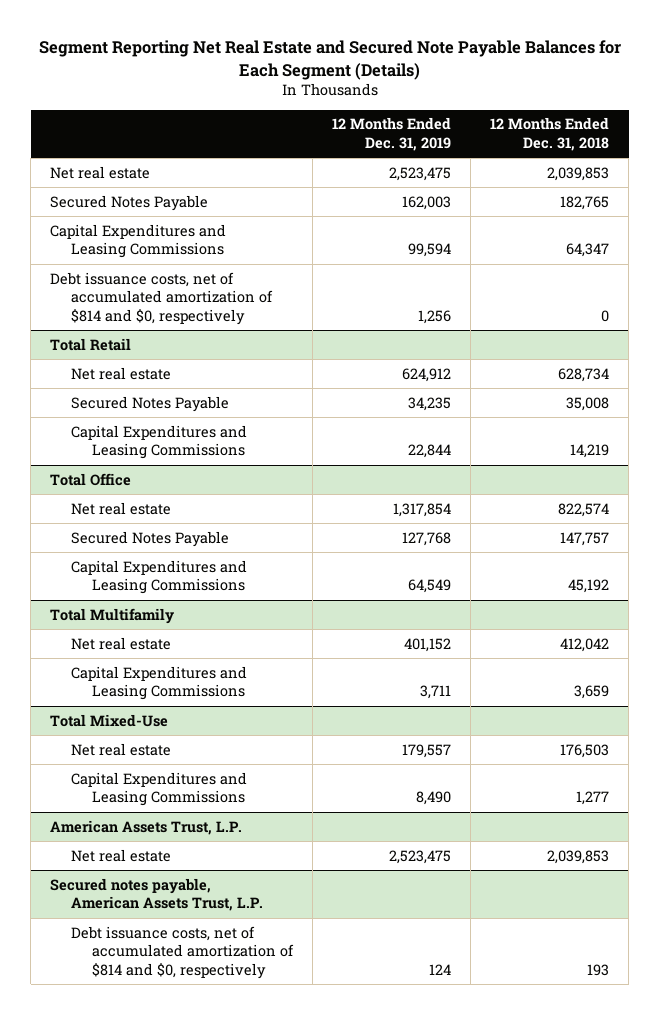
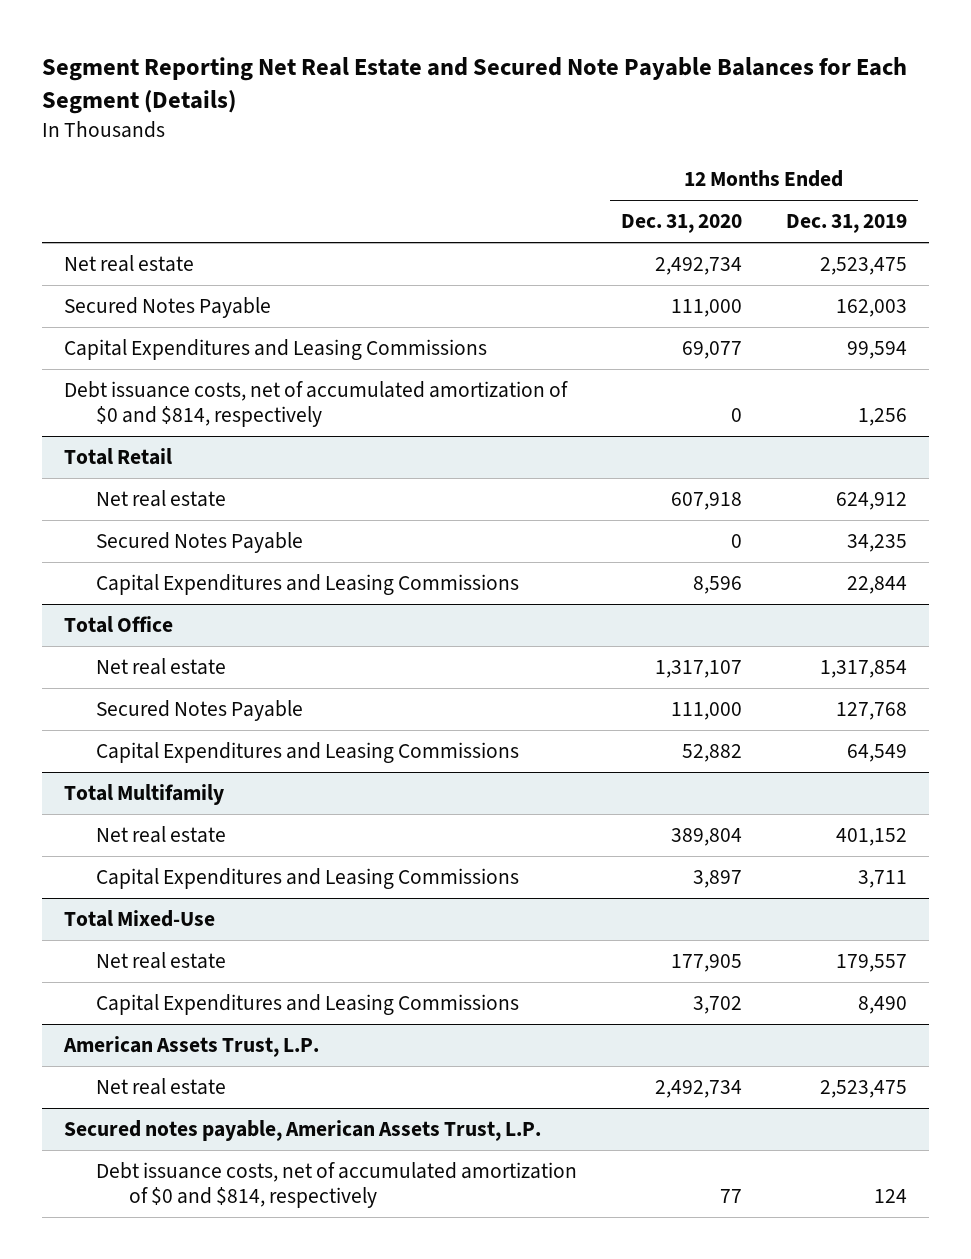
- | 12 Months Ended Dec. 31, 2019 | 12 Months Ended Dec. 31, 2018
+ | 12 Months Ended Dec. 31, 2020 | 12 Months Ended Dec. 31, 2019
- Debt issuance costs, net of accumulated amortization of $814 and $0, respectively | 1,256 | 0
+ Debt issuance costs, net of accumulated amortization of $0 and $814, respectively | 0 | 1,256
@ Secured notes payable, American Assets Trust, L.P.
- Debt issuance costs, net of accumulated amortization of $814 and $0, respectively | 124 | 193
+ Debt issuance costs, net of accumulated amortization of $0 and $814, respectively | 77 | 124

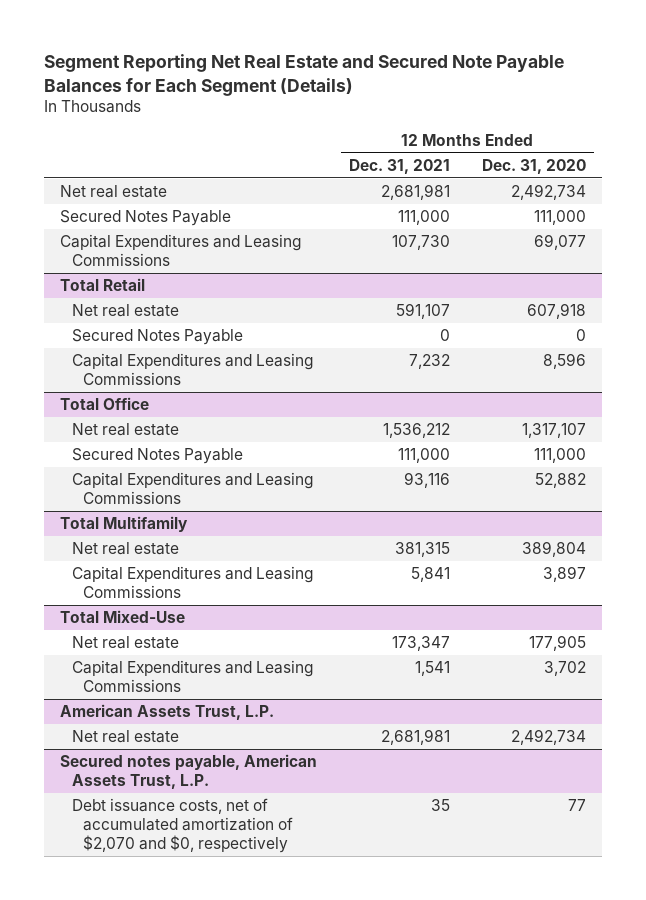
- | 12 Months Ended Dec. 31, 2020 | 12 Months Ended Dec. 31, 2019
+ | 12 Months Ended Dec. 31, 2021 | 12 Months Ended Dec. 31, 2020
- Debt issuance costs, net of accumulated amortization of $0 and $814, respectively | 0 | 1,256
@ Secured notes payable, American Assets Trust, L.P.
- Debt issuance costs, net of accumulated amortization of $0 and $814, respectively | 77 | 124
+ Debt issuance costs, net of accumulated amortization of $2,070 and $0, respectively | 35 | 77

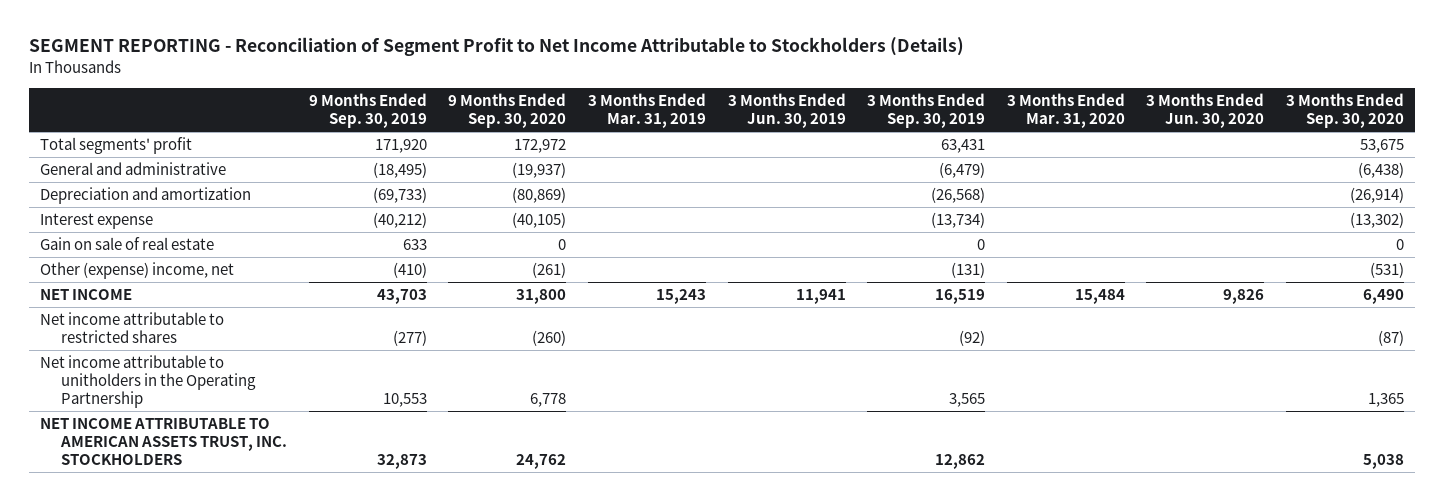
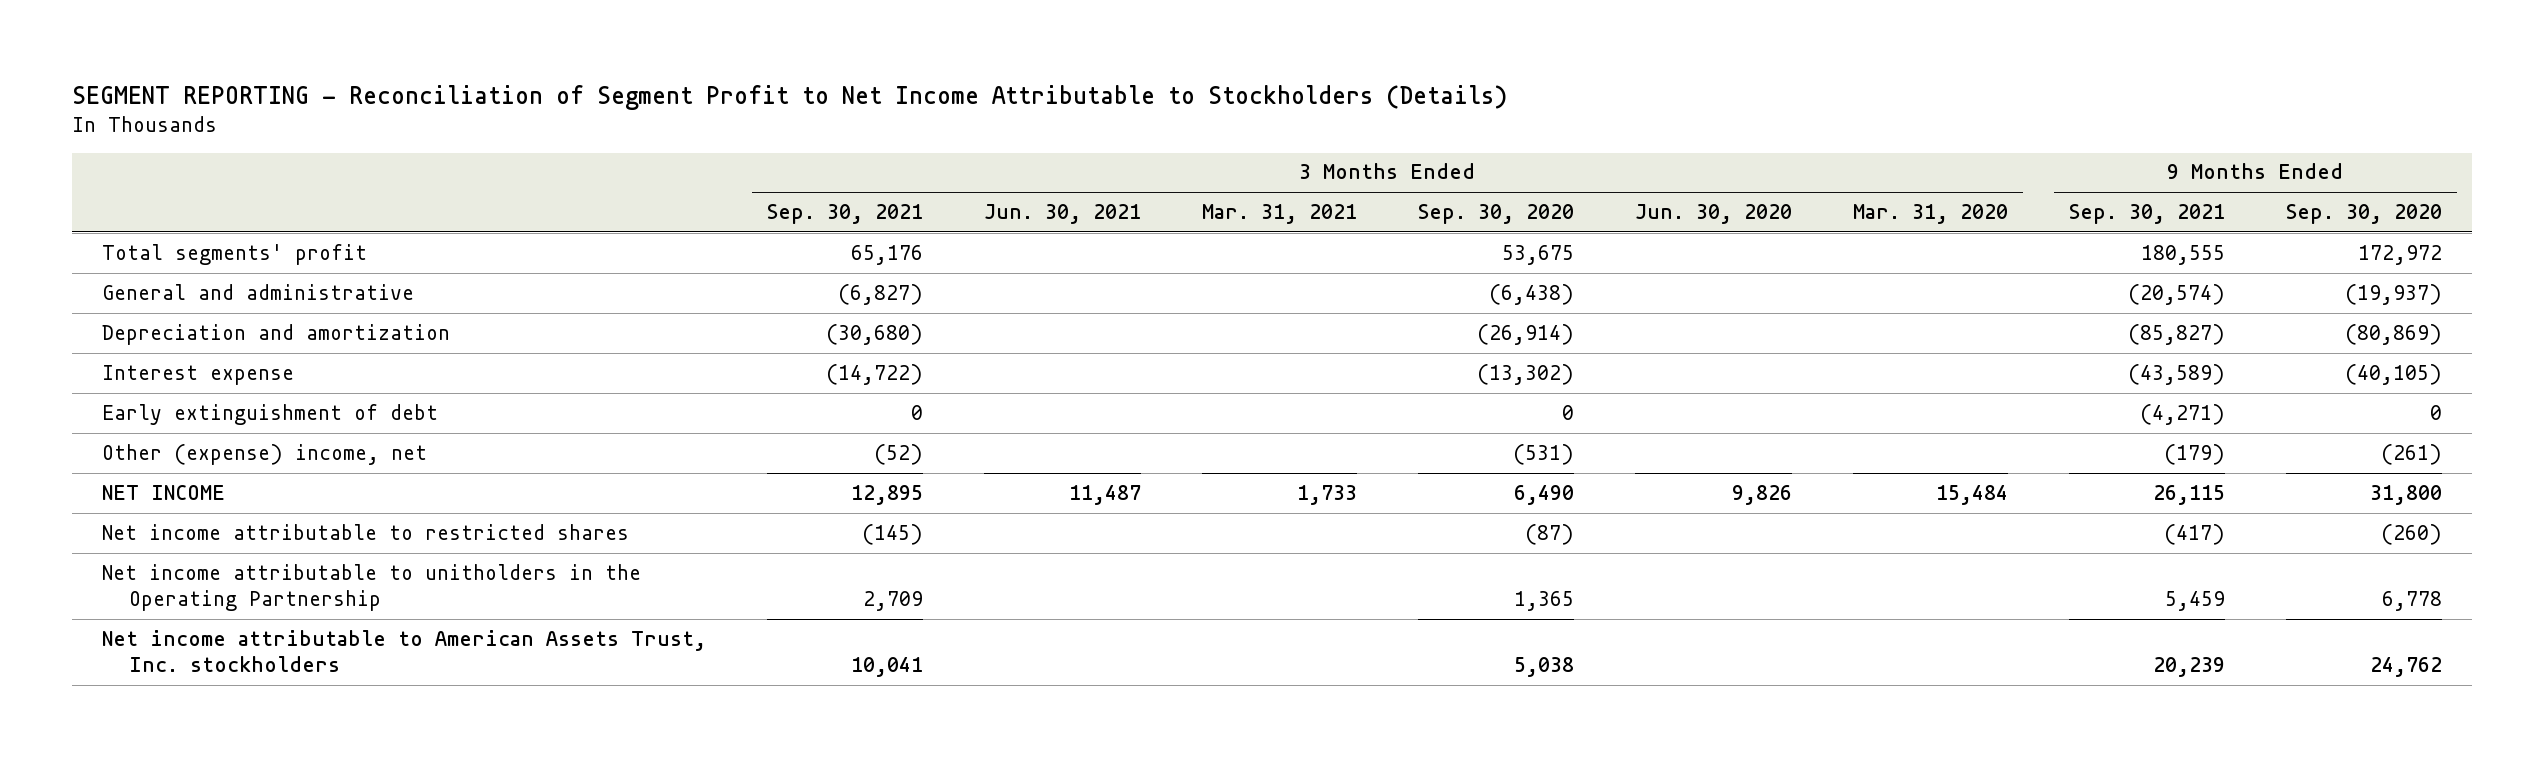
- | 9 Months Ended Sep. 30, 2019 | 9 Months Ended Sep. 30, 2020 | 3 Months Ended Mar. 31, 2019 | 3 Months Ended Jun. 30, 2019 | 3 Months Ended Sep. 30, 2019 | 3 Months Ended Mar. 31, 2020 | 3 Months Ended Jun. 30, 2020 | 3 Months Ended Sep. 30, 2020
+ | 3 Months Ended Sep. 30, 2021 | 3 Months Ended Jun. 30, 2021 | 3 Months Ended Mar. 31, 2021 | 3 Months Ended Sep. 30, 2020 | 3 Months Ended Jun. 30, 2020 | 3 Months Ended Mar. 31, 2020 | 9 Months Ended Sep. 30, 2021 | 9 Months Ended Sep. 30, 2020
- Gain on sale of real estate | 633 | 0 | | | 0 | | | 0
+ Early extinguishment of debt | 0 | | | 0 | | | (4,271) | 0
- NET INCOME ATTRIBUTABLE TO AMERICAN ASSETS TRUST, INC. STOCKHOLDERS | 32,873 | 24,762 | | | 12,862 | | | 5,038
+ Net income attributable to American Assets Trust, Inc. stockholders | 10,041 | | | 5,038 | | | 20,239 | 24,762

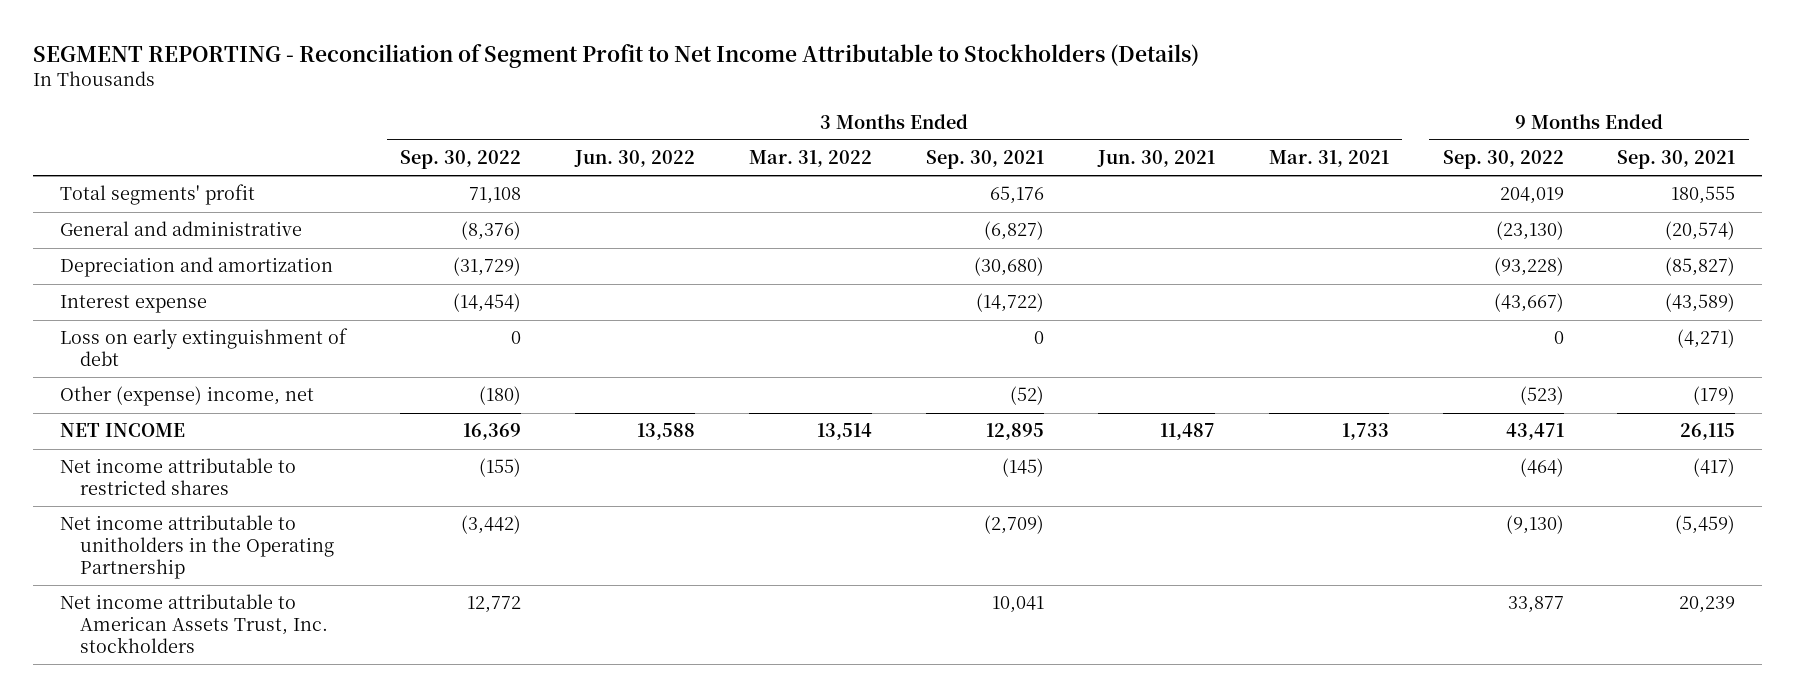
- | 3 Months Ended Sep. 30, 2021 | 3 Months Ended Jun. 30, 2021 | 3 Months Ended Mar. 31, 2021 | 3 Months Ended Sep. 30, 2020 | 3 Months Ended Jun. 30, 2020 | 3 Months Ended Mar. 31, 2020 | 9 Months Ended Sep. 30, 2021 | 9 Months Ended Sep. 30, 2020
+ | 3 Months Ended Sep. 30, 2022 | 3 Months Ended Jun. 30, 2022 | 3 Months Ended Mar. 31, 2022 | 3 Months Ended Sep. 30, 2021 | 3 Months Ended Jun. 30, 2021 | 3 Months Ended Mar. 31, 2021 | 9 Months Ended Sep. 30, 2022 | 9 Months Ended Sep. 30, 2021
- Early extinguishment of debt | 0 | | | 0 | | | (4,271) | 0
+ Loss on early extinguishment of debt | 0 | | | 0 | | | 0 | (4,271)
- Net income attributable to unitholders in the Operating Partnership | 2,709 | | | 1,365 | | | 5,459 | 6,778
+ Net income attributable to unitholders in the Operating Partnership | (3,442) | | | (2,709) | | | (9,130) | (5,459)

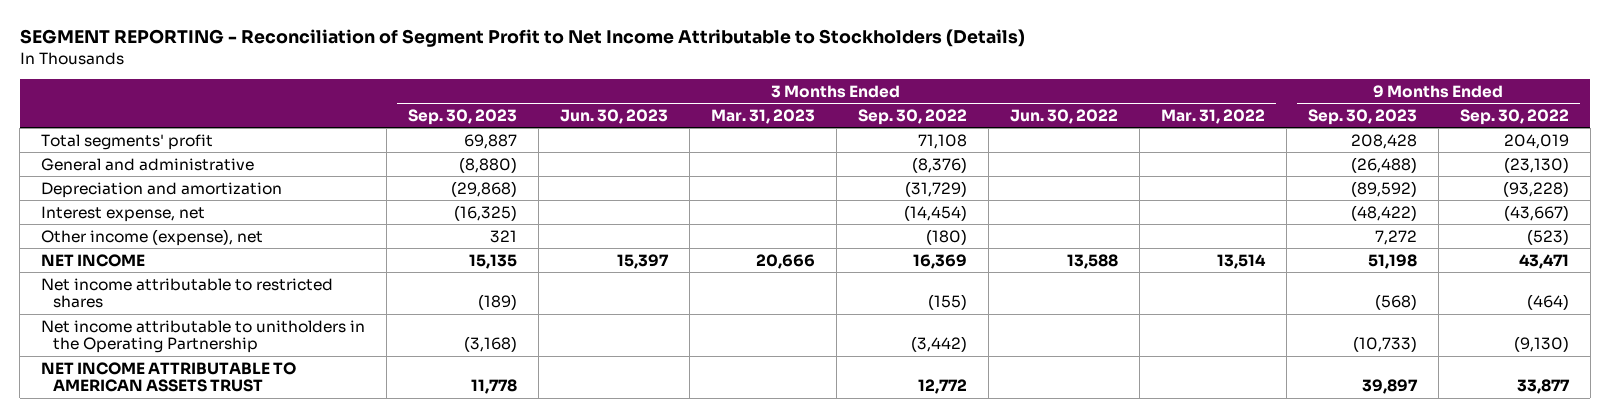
- | 3 Months Ended Sep. 30, 2022 | 3 Months Ended Jun. 30, 2022 | 3 Months Ended Mar. 31, 2022 | 3 Months Ended Sep. 30, 2021 | 3 Months Ended Jun. 30, 2021 | 3 Months Ended Mar. 31, 2021 | 9 Months Ended Sep. 30, 2022 | 9 Months Ended Sep. 30, 2021
+ | 3 Months Ended Sep. 30, 2023 | 3 Months Ended Jun. 30, 2023 | 3 Months Ended Mar. 31, 2023 | 3 Months Ended Sep. 30, 2022 | 3 Months Ended Jun. 30, 2022 | 3 Months Ended Mar. 31, 2022 | 9 Months Ended Sep. 30, 2023 | 9 Months Ended Sep. 30, 2022
- Interest expense | (14,454) | | | (14,722) | | | (43,667) | (43,589)
- Loss on early extinguishment of debt | 0 | | | 0 | | | 0 | (4,271)
- Other (expense) income, net | (180) | | | (52) | | | (523) | (179)
+ Interest expense, net | (16,325) | | | (14,454) | | | (48,422) | (43,667)
+ Other income (expense), net | 321 | | | (180) | | | 7,272 | (523)
- Net income attributable to American Assets Trust, Inc. stockholders | 12,772 | | | 10,041 | | | 33,877 | 20,239
+ NET INCOME ATTRIBUTABLE TO AMERICAN ASSETS TRUST | 11,778 | | | 12,772 | | | 39,897 | 33,877

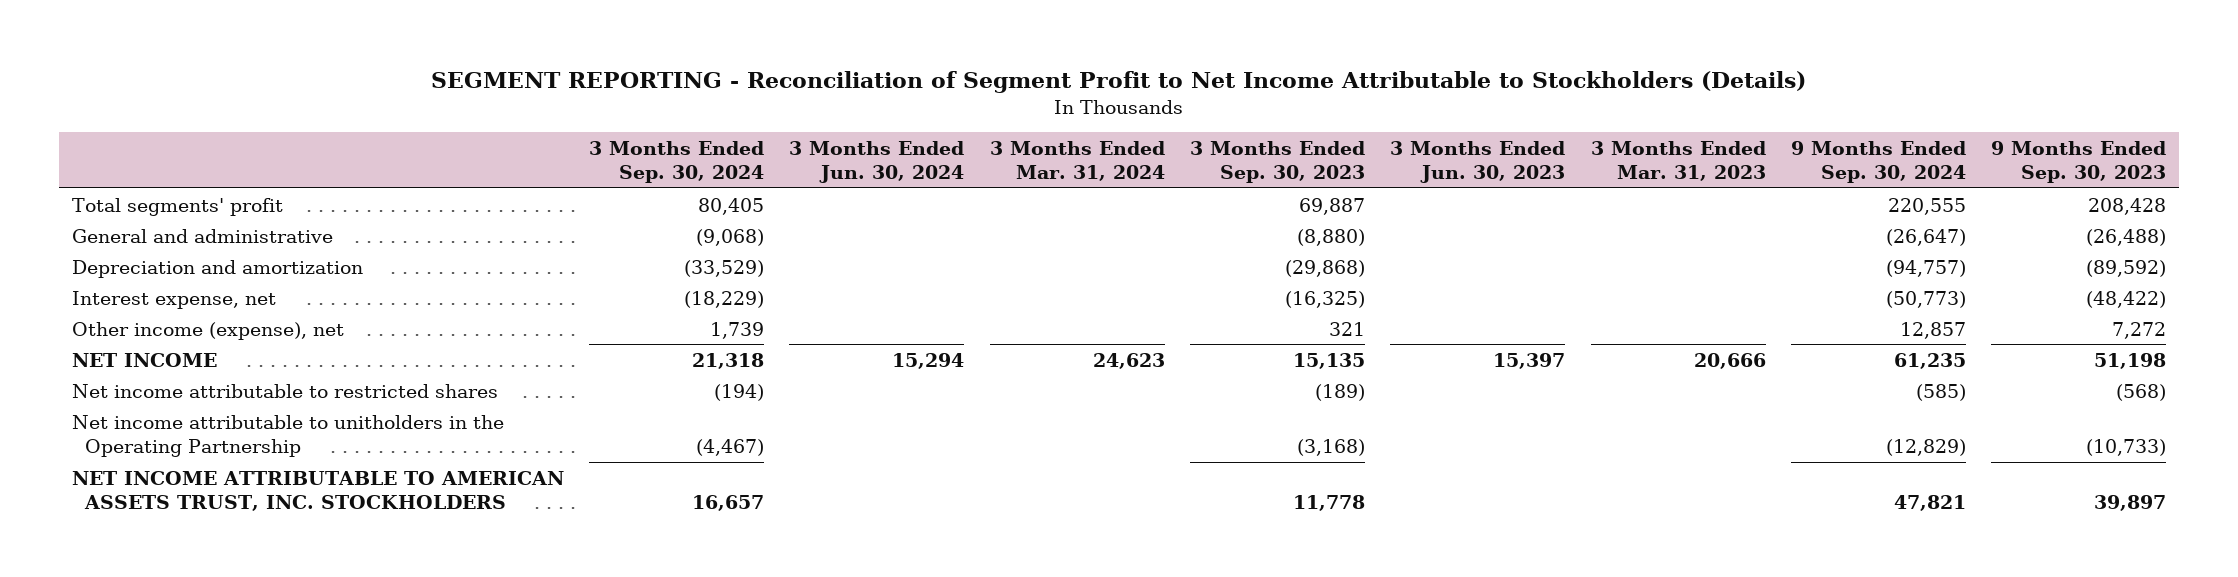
- | 3 Months Ended Sep. 30, 2023 | 3 Months Ended Jun. 30, 2023 | 3 Months Ended Mar. 31, 2023 | 3 Months Ended Sep. 30, 2022 | 3 Months Ended Jun. 30, 2022 | 3 Months Ended Mar. 31, 2022 | 9 Months Ended Sep. 30, 2023 | 9 Months Ended Sep. 30, 2022
+ | 3 Months Ended Sep. 30, 2024 | 3 Months Ended Jun. 30, 2024 | 3 Months Ended Mar. 31, 2024 | 3 Months Ended Sep. 30, 2023 | 3 Months Ended Jun. 30, 2023 | 3 Months Ended Mar. 31, 2023 | 9 Months Ended Sep. 30, 2024 | 9 Months Ended Sep. 30, 2023
- NET INCOME ATTRIBUTABLE TO AMERICAN ASSETS TRUST | 11,778 | | | 12,772 | | | 39,897 | 33,877
+ NET INCOME ATTRIBUTABLE TO AMERICAN ASSETS TRUST, INC. STOCKHOLDERS | 16,657 | | | 11,778 | | | 47,821 | 39,897

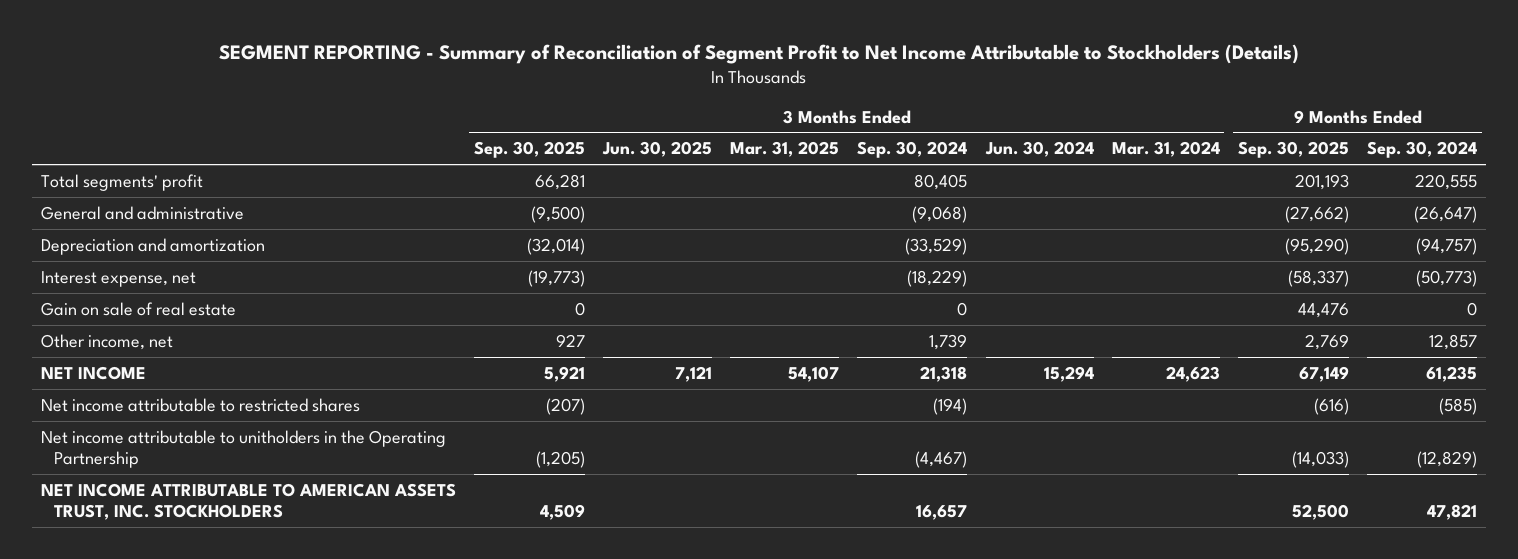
- SEGMENT REPORTING - Reconciliation of Segment Profit to Net Income Attributable to Stockholders (Details)
+ SEGMENT REPORTING - Summary of Reconciliation of Segment Profit to Net Income Attributable to Stockholders (Details)
- | 3 Months Ended Sep. 30, 2024 | 3 Months Ended Jun. 30, 2024 | 3 Months Ended Mar. 31, 2024 | 3 Months Ended Sep. 30, 2023 | 3 Months Ended Jun. 30, 2023 | 3 Months Ended Mar. 31, 2023 | 9 Months Ended Sep. 30, 2024 | 9 Months Ended Sep. 30, 2023
+ | 3 Months Ended Sep. 30, 2025 | 3 Months Ended Jun. 30, 2025 | 3 Months Ended Mar. 31, 2025 | 3 Months Ended Sep. 30, 2024 | 3 Months Ended Jun. 30, 2024 | 3 Months Ended Mar. 31, 2024 | 9 Months Ended Sep. 30, 2025 | 9 Months Ended Sep. 30, 2024
- Other income (expense), net | 1,739 | | | 321 | | | 12,857 | 7,272
+ Gain on sale of real estate | 0 | | | 0 | | | 44,476 | 0
+ Other income, net | 927 | | | 1,739 | | | 2,769 | 12,857

